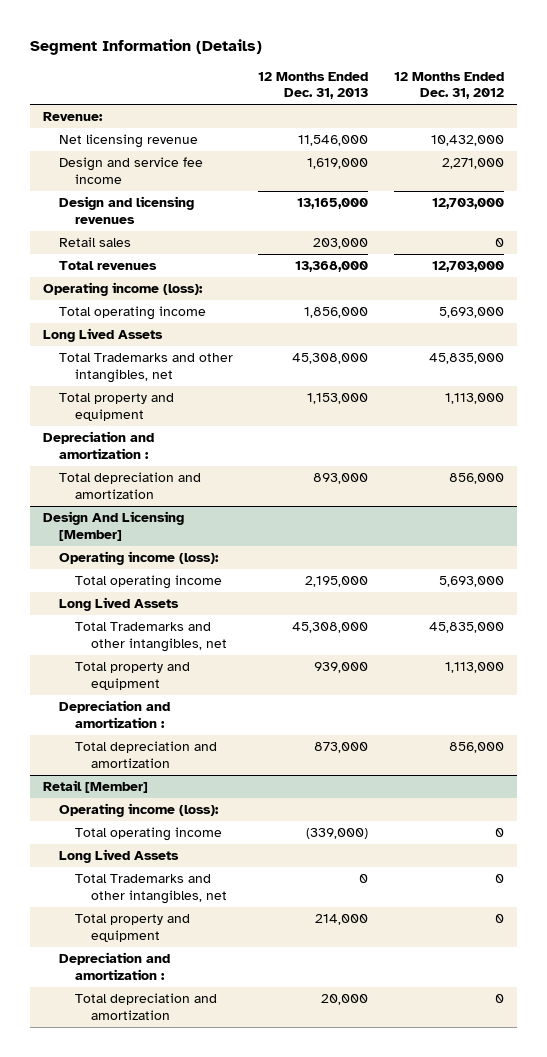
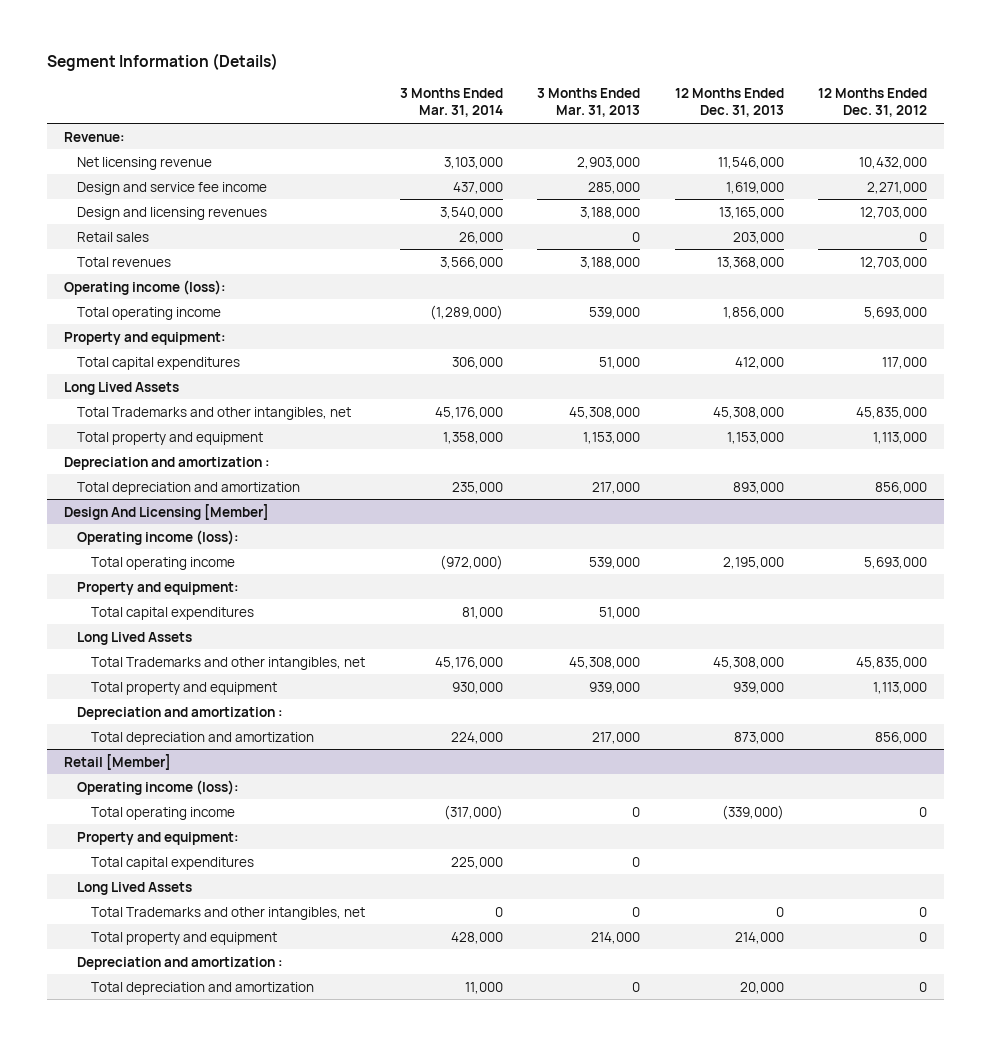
- | 12 Months Ended Dec. 31, 2013 | 12 Months Ended Dec. 31, 2012
+ | 3 Months Ended Mar. 31, 2014 | 3 Months Ended Mar. 31, 2013 | 12 Months Ended Dec. 31, 2013 | 12 Months Ended Dec. 31, 2012
+ Property and equipment:
+ Total capital expenditures | 306,000 | 51,000 | 412,000 | 117,000
@ Design And Licensing [Member]
+ Property and equipment:
+ Total capital expenditures | 81,000 | 51,000 | |
@ Retail [Member]
+ Property and equipment:
+ Total capital expenditures | 225,000 | 0 | |

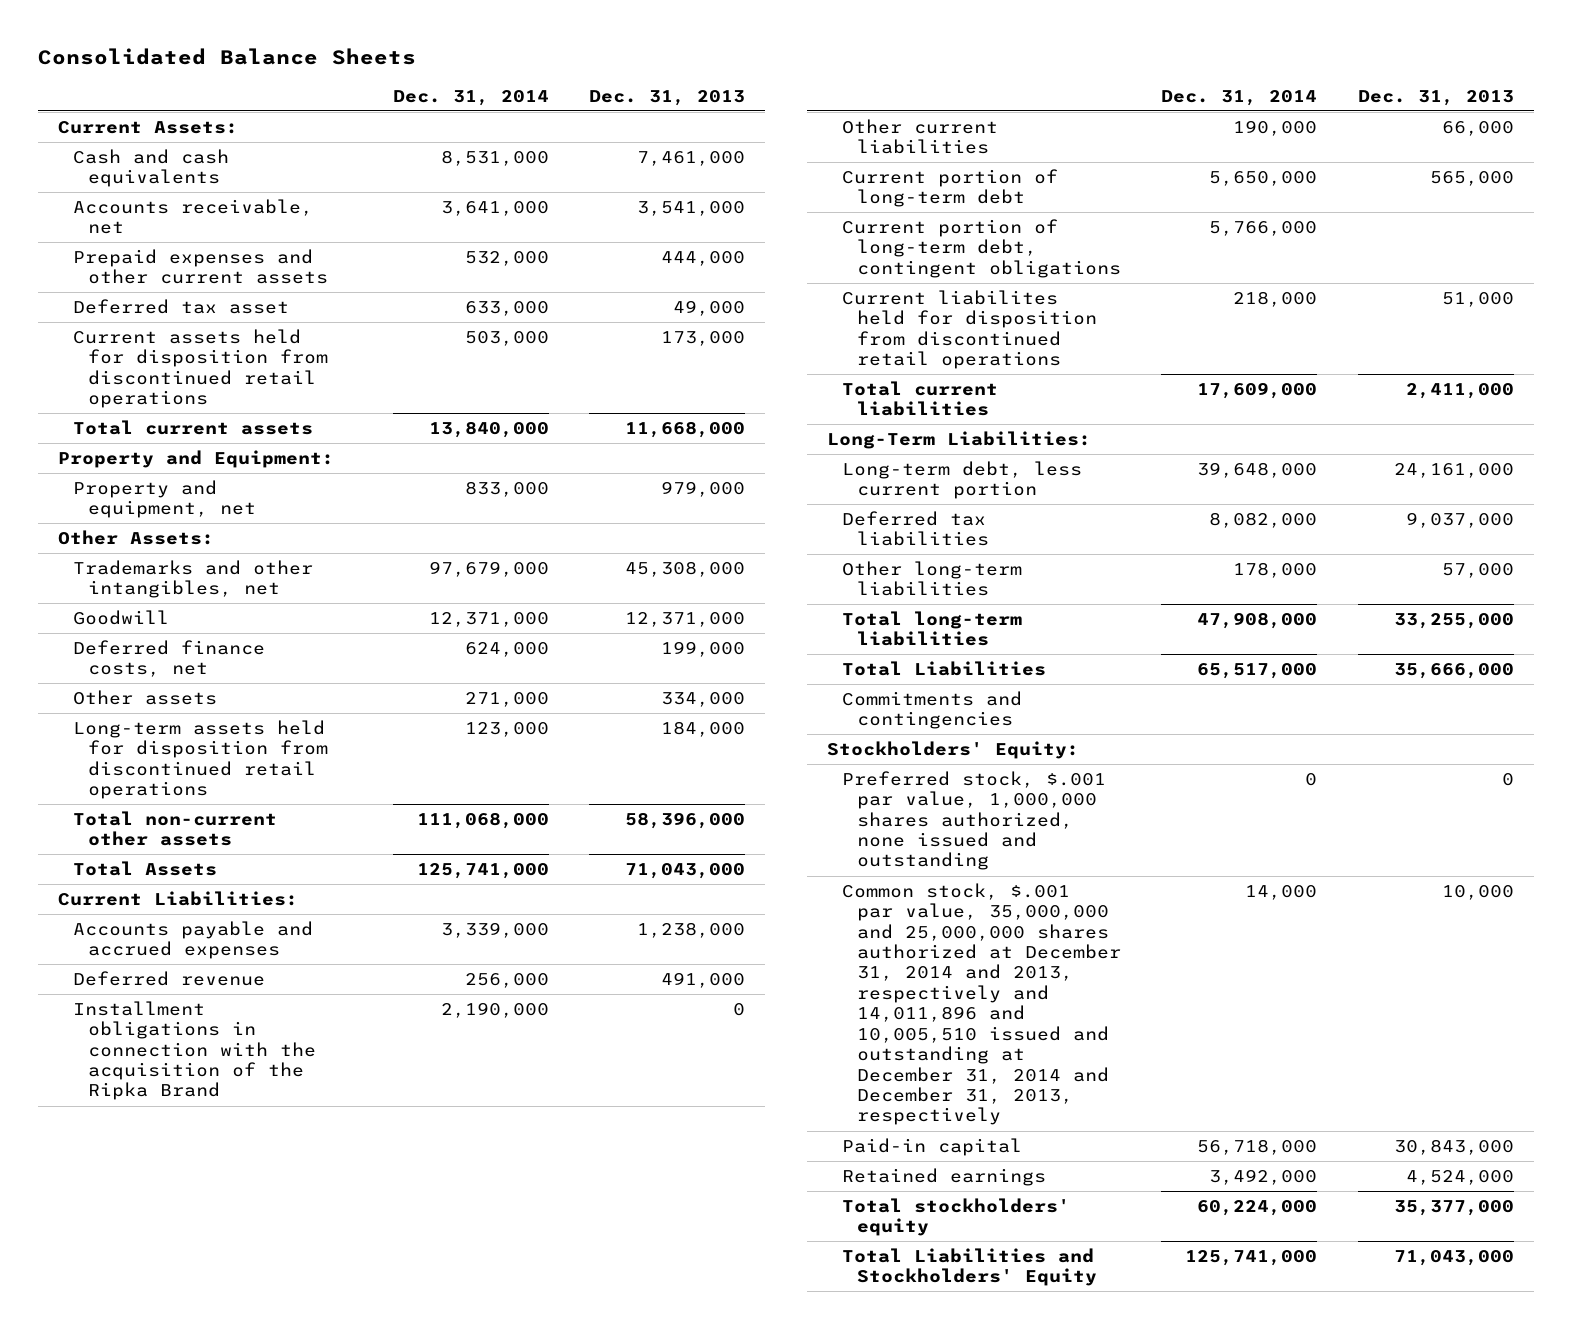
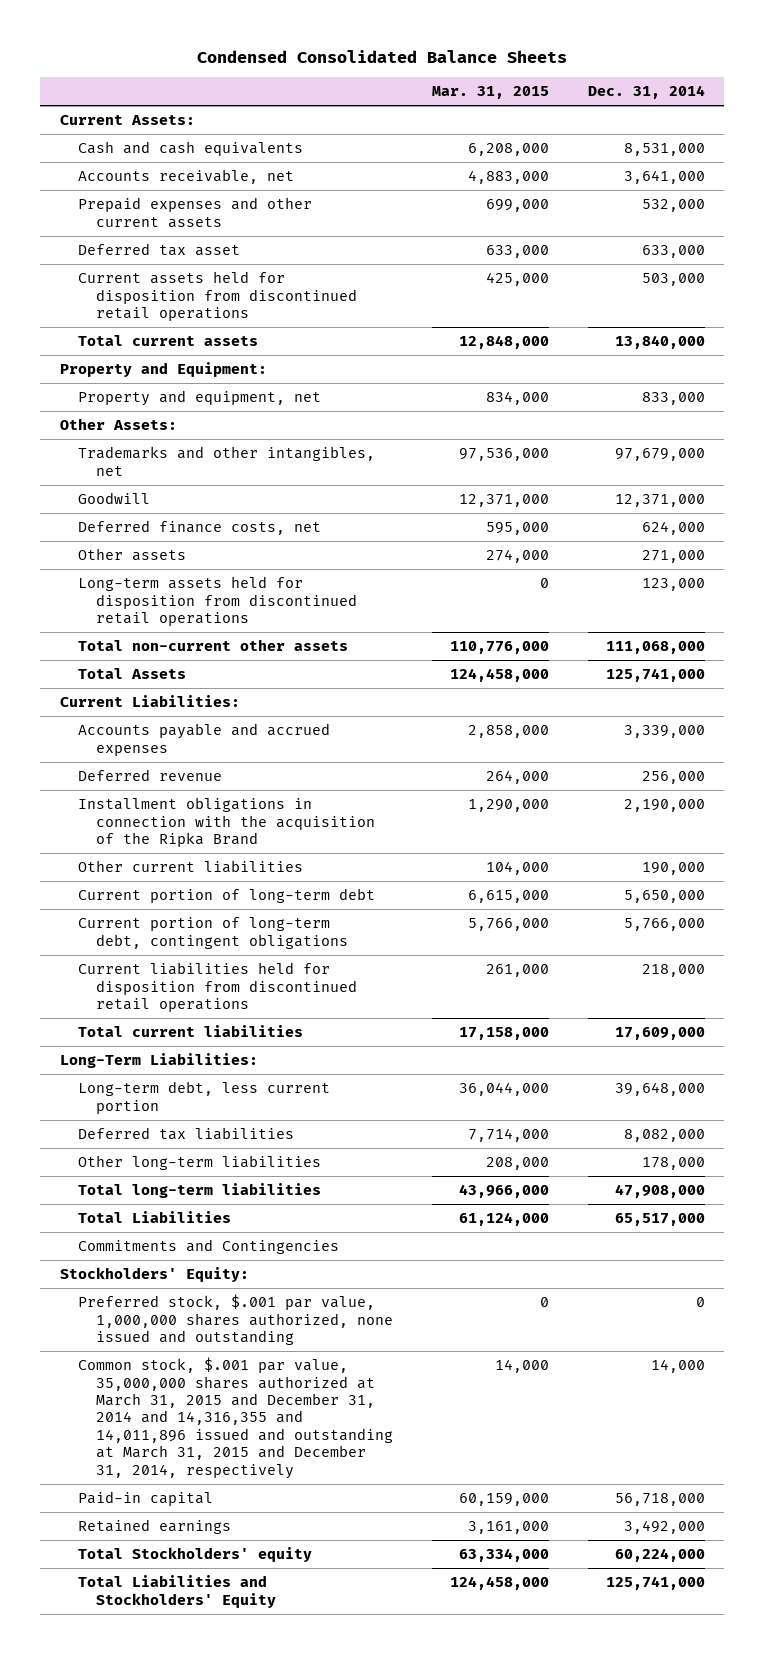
- Consolidated Balance Sheets
+ Condensed Consolidated Balance Sheets
- | Dec. 31, 2014 | Dec. 31, 2013
+ | Mar. 31, 2015 | Dec. 31, 2014
- Current liabilites held for disposition from discontinued retail operations | 218,000 | 51,000
+ Current liabilities held for disposition from discontinued retail operations | 261,000 | 218,000
- Commitments and contingencies
+ Commitments and Contingencies
- Common stock, $.001 par value, 35,000,000 and 25,000,000 shares authorized at December 31, 2014 and 2013, respectively and 14,011,896 and 10,005,510 issued and outstanding at December 31, 2014 and December 31, 2013, respectively | 14,000 | 10,000
+ Common stock, $.001 par value, 35,000,000 shares authorized at March 31, 2015 and December 31, 2014 and 14,316,355 and 14,011,896 issued and outstanding at March 31, 2015 and December 31, 2014, respectively | 14,000 | 14,000
- Total stockholders' equity | 60,224,000 | 35,377,000
+ Total Stockholders' equity | 63,334,000 | 60,224,000

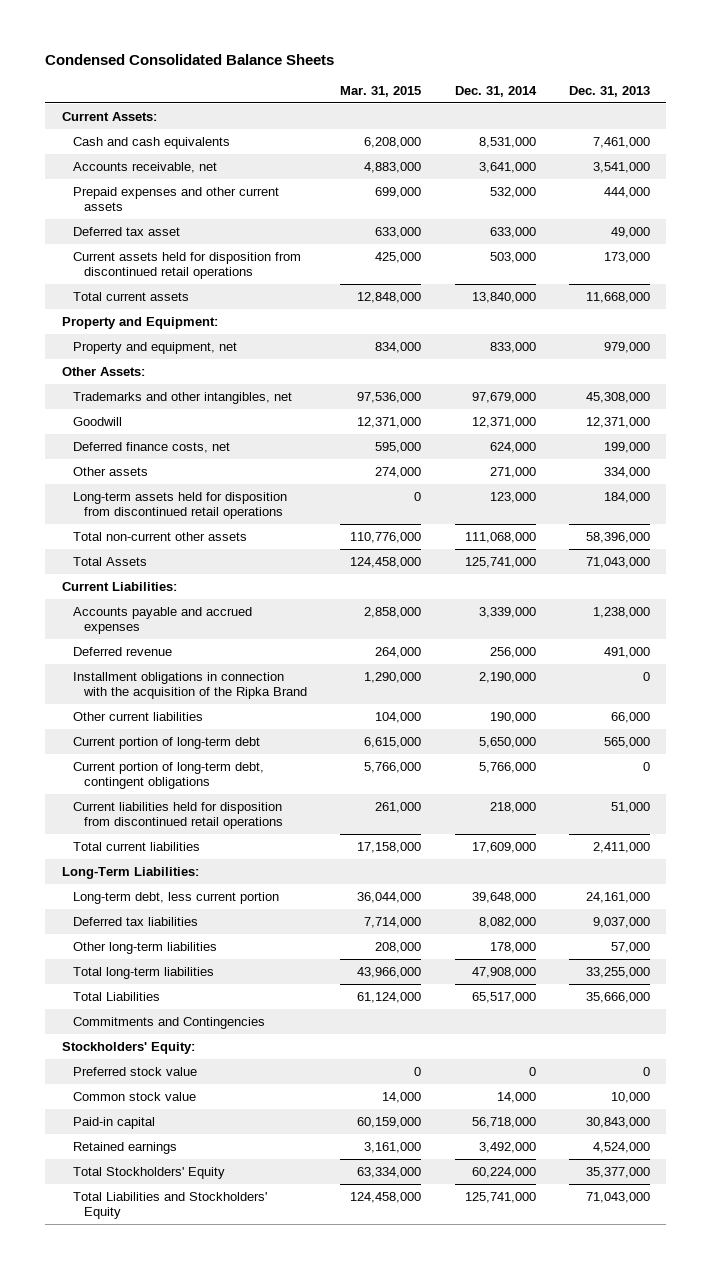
- | Mar. 31, 2015 | Dec. 31, 2014
+ | Mar. 31, 2015 | Dec. 31, 2014 | Dec. 31, 2013
- Preferred stock, $.001 par value, 1,000,000 shares authorized, none issued and outstanding | 0 | 0
- Common stock, $.001 par value, 35,000,000 shares authorized at March 31, 2015 and December 31, 2014 and 14,316,355 and 14,011,896 issued and outstanding at March 31, 2015 and December 31, 2014, respectively | 14,000 | 14,000
+ Preferred stock value | 0 | 0 | 0
+ Common stock value | 14,000 | 14,000 | 10,000
- Total Stockholders' equity | 63,334,000 | 60,224,000
+ Total Stockholders' Equity | 63,334,000 | 60,224,000 | 35,377,000

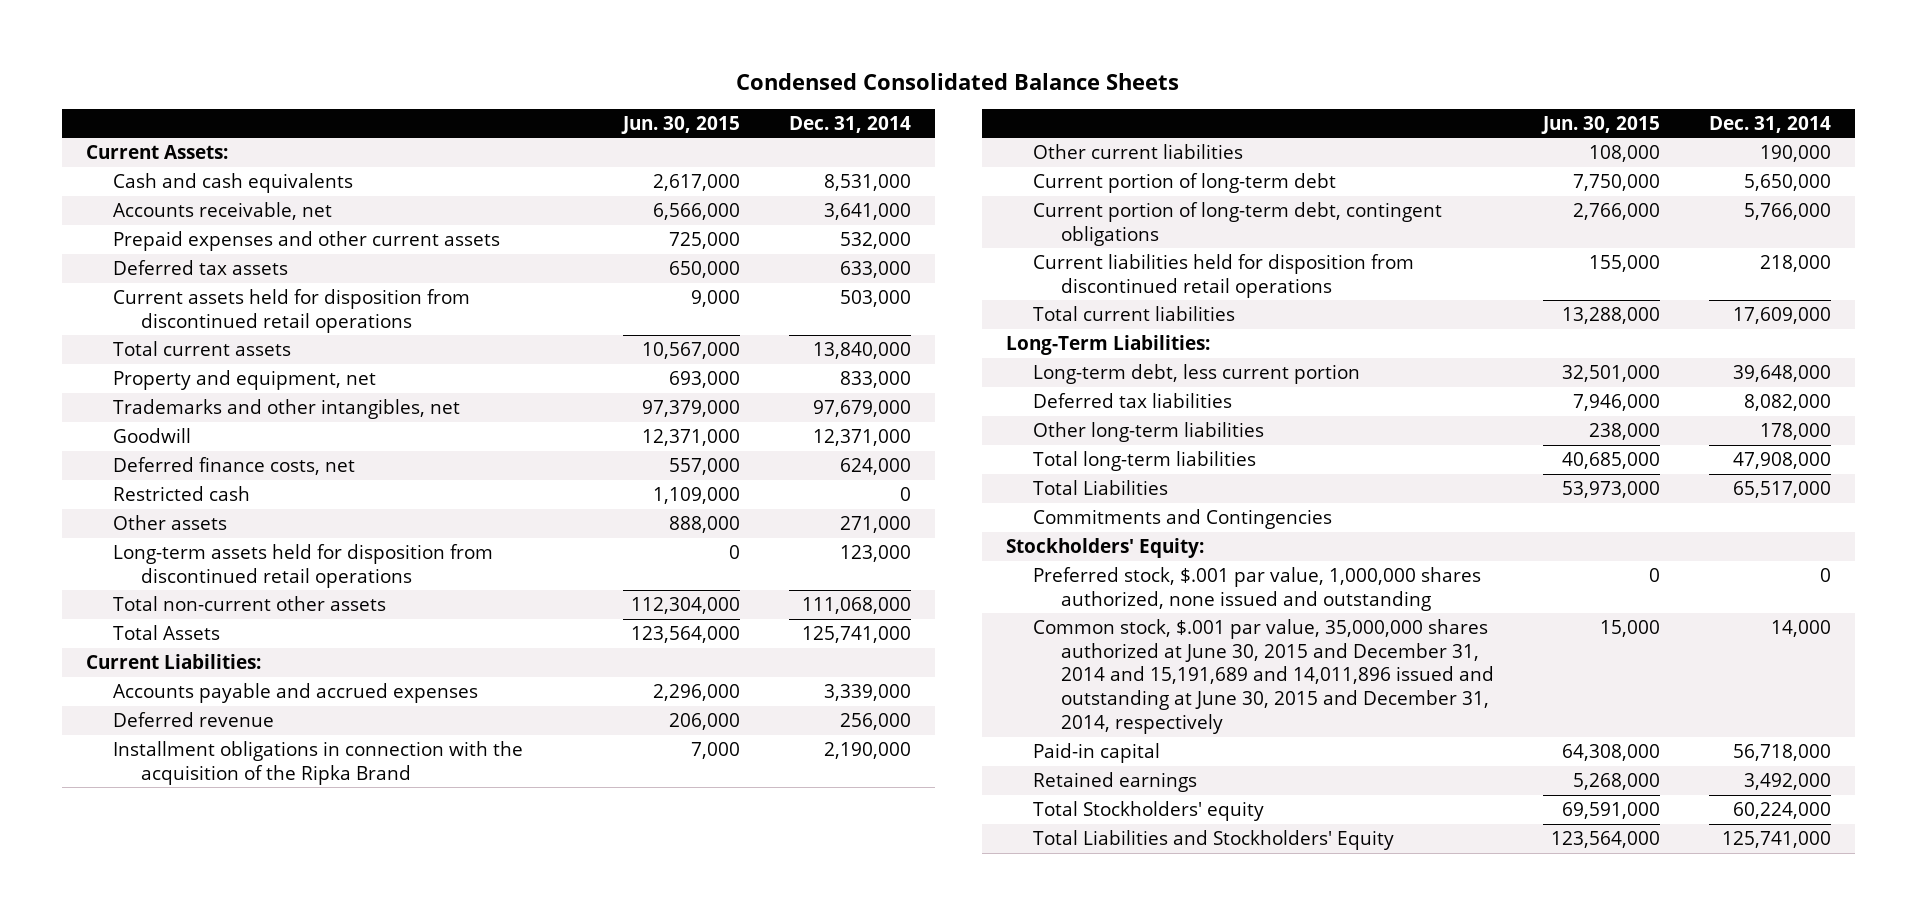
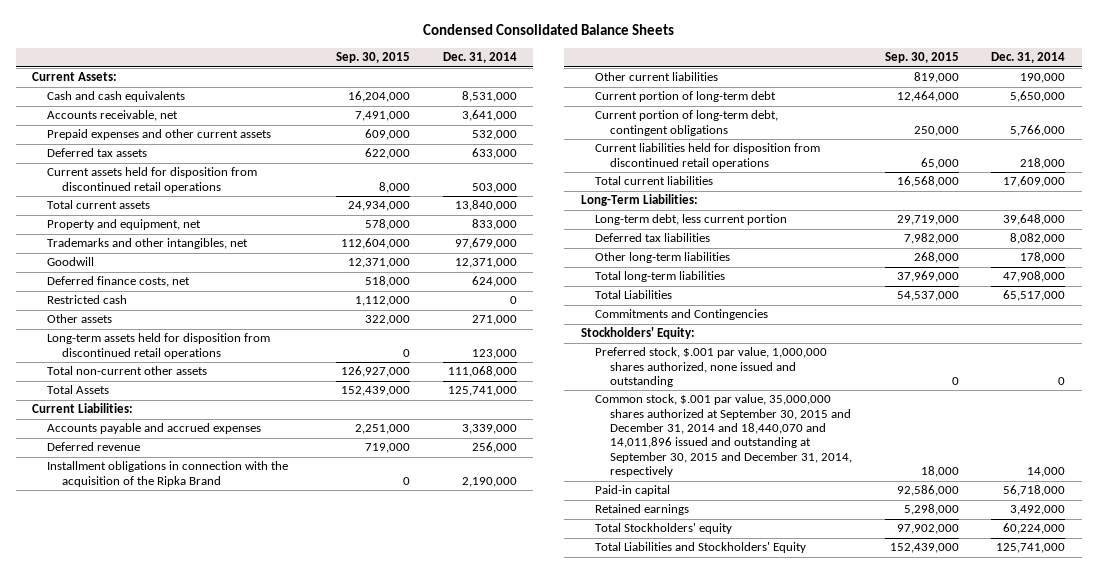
- | Jun. 30, 2015 | Dec. 31, 2014
+ | Sep. 30, 2015 | Dec. 31, 2014
- Common stock, $.001 par value, 35,000,000 shares authorized at June 30, 2015 and December 31, 2014 and 15,191,689 and 14,011,896 issued and outstanding at June 30, 2015 and December 31, 2014, respectively | 15,000 | 14,000
+ Common stock, $.001 par value, 35,000,000 shares authorized at September 30, 2015 and December 31, 2014 and 18,440,070 and 14,011,896 issued and outstanding at September 30, 2015 and December 31, 2014, respectively | 18,000 | 14,000

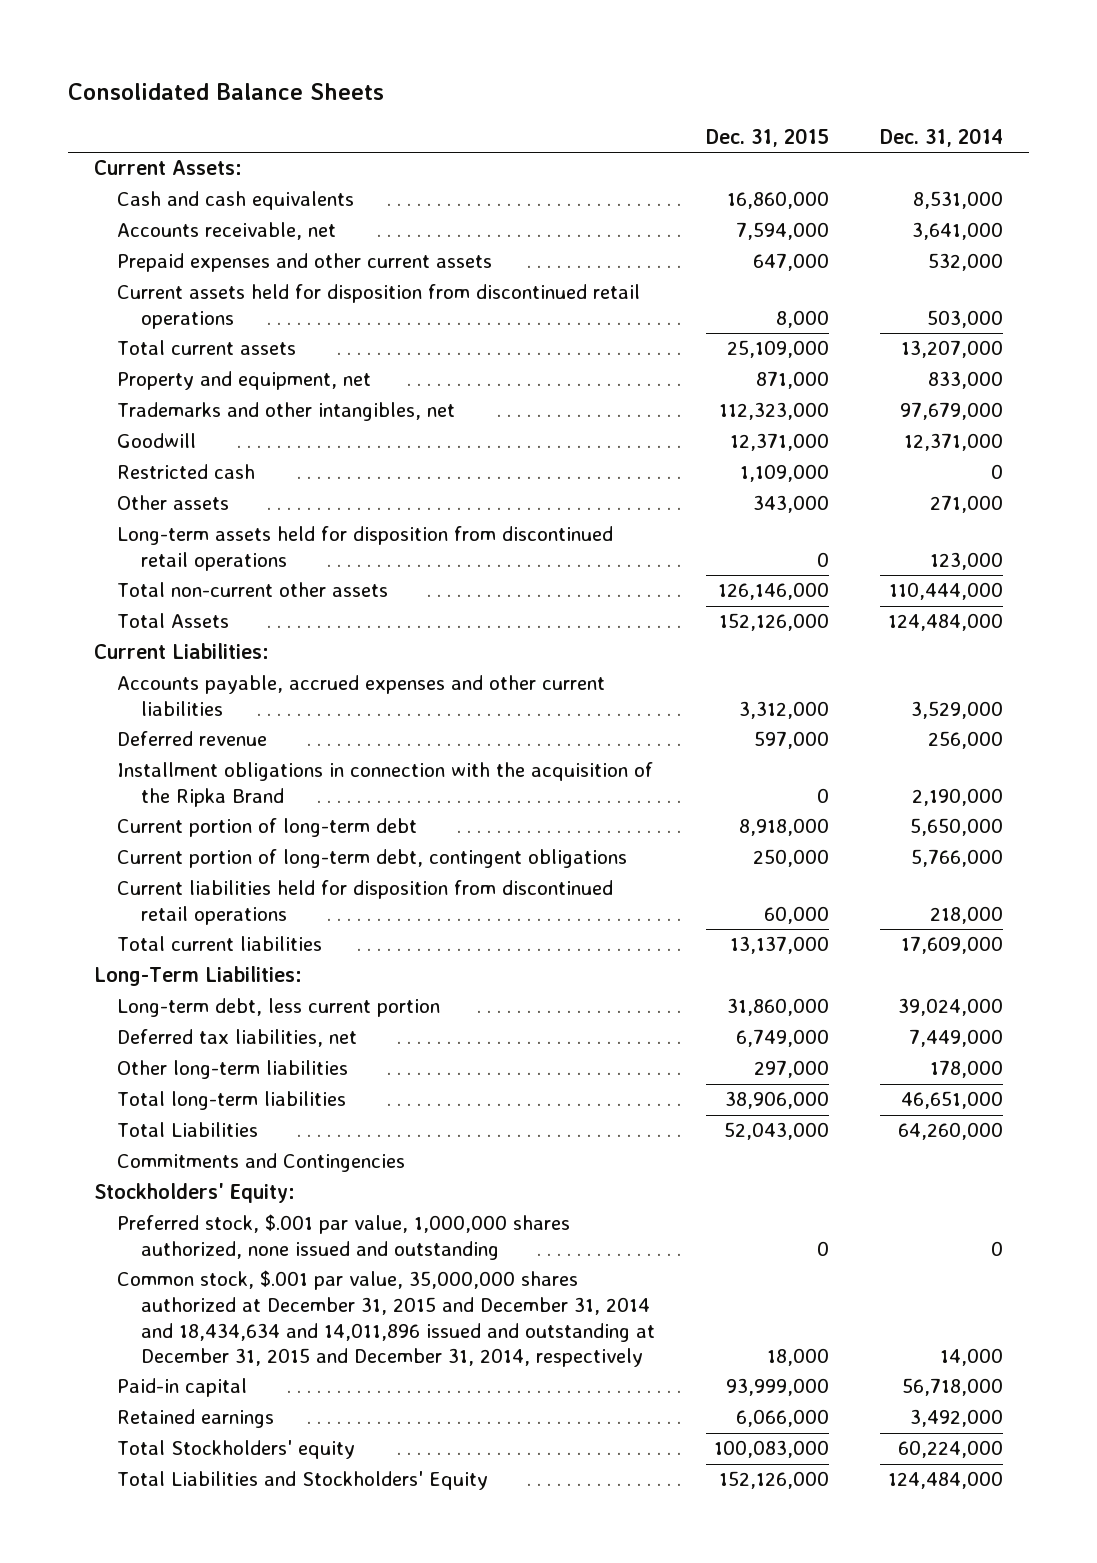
- Condensed Consolidated Balance Sheets
+ Consolidated Balance Sheets
- | Sep. 30, 2015 | Dec. 31, 2014
+ | Dec. 31, 2015 | Dec. 31, 2014
- Deferred tax assets | 622,000 | 633,000
- Total current assets | 24,934,000 | 13,840,000
+ Total current assets | 25,109,000 | 13,207,000
- Deferred finance costs, net | 518,000 | 624,000
- Total non-current other assets | 126,927,000 | 111,068,000
- Total Assets | 152,439,000 | 125,741,000
+ Total non-current other assets | 126,146,000 | 110,444,000
+ Total Assets | 152,126,000 | 124,484,000
- Accounts payable and accrued expenses | 2,251,000 | 3,339,000
+ Accounts payable, accrued expenses and other current liabilities | 3,312,000 | 3,529,000
- Other current liabilities | 819,000 | 190,000
- Long-term debt, less current portion | 29,719,000 | 39,648,000
- Deferred tax liabilities | 7,982,000 | 8,082,000
+ Long-term debt, less current portion | 31,860,000 | 39,024,000
+ Deferred tax liabilities, net | 6,749,000 | 7,449,000
- Total long-term liabilities | 37,969,000 | 47,908,000
- Total Liabilities | 54,537,000 | 65,517,000
+ Total long-term liabilities | 38,906,000 | 46,651,000
+ Total Liabilities | 52,043,000 | 64,260,000
- Common stock, $.001 par value, 35,000,000 shares authorized at September 30, 2015 and December 31, 2014 and 18,440,070 and 14,011,896 issued and outstanding at September 30, 2015 and December 31, 2014, respectively | 18,000 | 14,000
+ Common stock, $.001 par value, 35,000,000 shares authorized at December 31, 2015 and December 31, 2014 and 18,434,634 and 14,011,896 issued and outstanding at December 31, 2015 and December 31, 2014, respectively | 18,000 | 14,000
- Total Liabilities and Stockholders' Equity | 152,439,000 | 125,741,000
+ Total Liabilities and Stockholders' Equity | 152,126,000 | 124,484,000

